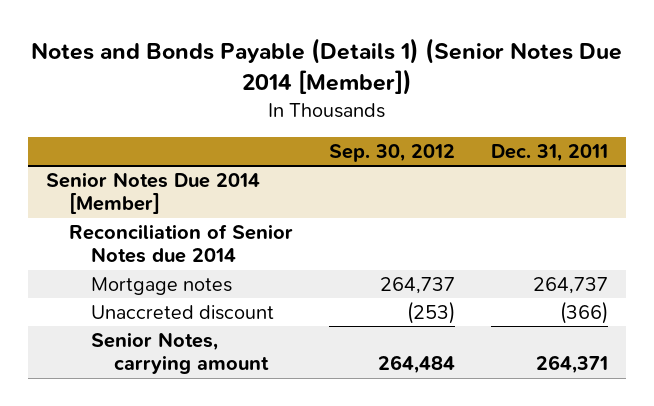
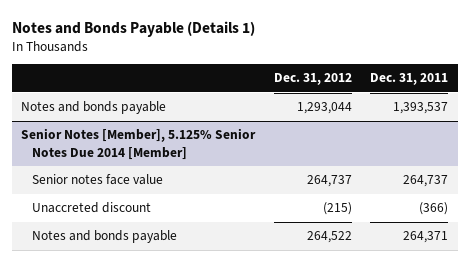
- Notes and Bonds Payable (Details 1) (Senior Notes Due 2014 [Member])
+ Notes and Bonds Payable (Details 1)
- | Sep. 30, 2012 | Dec. 31, 2011
+ | Dec. 31, 2012 | Dec. 31, 2011
- Senior Notes Due 2014 [Member]
- Reconciliation of Senior Notes due 2014
- Mortgage notes | 264,737 | 264,737
+ Notes and bonds payable | 1,293,044 | 1,393,537
+ Senior Notes [Member], 5.125% Senior Notes Due 2014 [Member]
+ Senior notes face value | 264,737 | 264,737
- Senior Notes, carrying amount | 264,484 | 264,371
+ Notes and bonds payable | 264,522 | 264,371

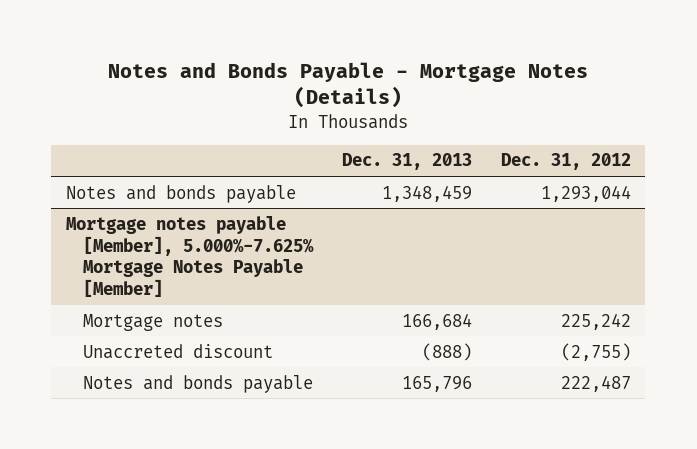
- Notes and Bonds Payable (Details 1)
+ Notes and Bonds Payable - Mortgage Notes (Details)
- | Dec. 31, 2012 | Dec. 31, 2011
+ | Dec. 31, 2013 | Dec. 31, 2012
- Senior Notes [Member], 5.125% Senior Notes Due 2014 [Member]
- Senior notes face value | 264,737 | 264,737
- Unaccreted discount | (215) | (366)
- Notes and bonds payable | 264,522 | 264,371
+ Mortgage notes payable [Member], 5.000%-7.625% Mortgage Notes Payable [Member]
+ Mortgage notes | 166,684 | 225,242
+ Unaccreted discount | (888) | (2,755)
+ Notes and bonds payable | 165,796 | 222,487

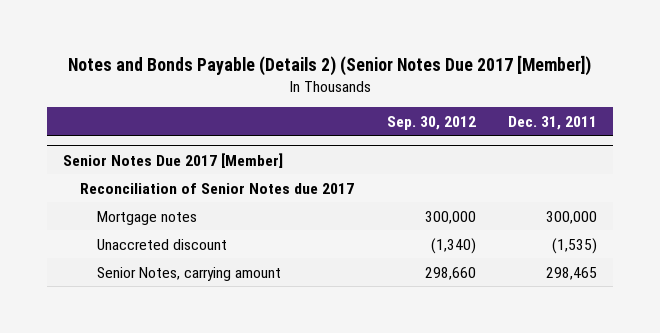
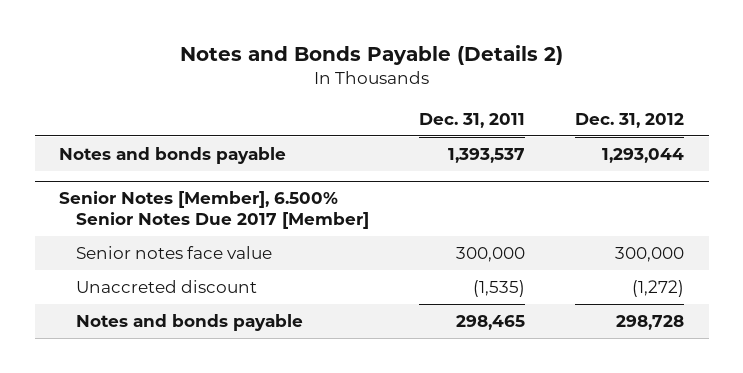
- Notes and Bonds Payable (Details 2) (Senior Notes Due 2017 [Member])
+ Notes and Bonds Payable (Details 2)
- | Sep. 30, 2012 | Dec. 31, 2011
+ | Dec. 31, 2011 | Dec. 31, 2012
- Senior Notes Due 2017 [Member]
- Reconciliation of Senior Notes due 2017
- Mortgage notes | 300,000 | 300,000
+ Notes and bonds payable | 1,393,537 | 1,293,044
+ Senior Notes [Member], 6.500% Senior Notes Due 2017 [Member]
+ Senior notes face value | 300,000 | 300,000
- Senior Notes, carrying amount | 298,660 | 298,465
+ Notes and bonds payable | 298,465 | 298,728

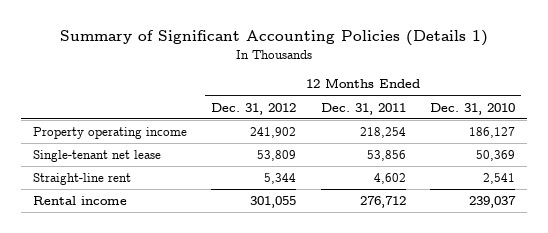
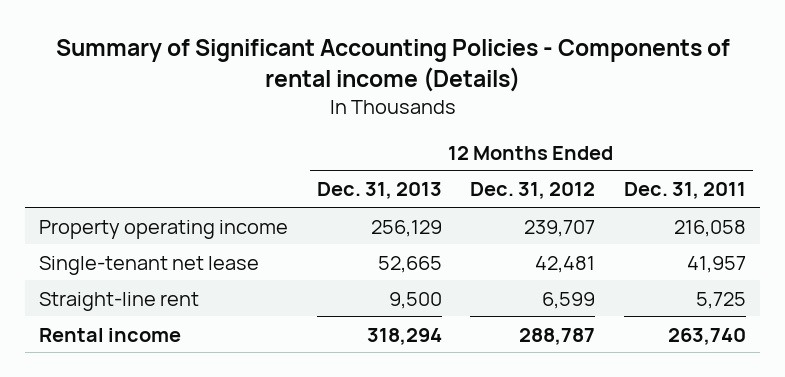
- Summary of Significant Accounting Policies (Details 1)
+ Summary of Significant Accounting Policies - Components of rental income (Details)
- | 12 Months Ended Dec. 31, 2012 | 12 Months Ended Dec. 31, 2011 | 12 Months Ended Dec. 31, 2010
+ | 12 Months Ended Dec. 31, 2013 | 12 Months Ended Dec. 31, 2012 | 12 Months Ended Dec. 31, 2011
- Property operating income | 241,902 | 218,254 | 186,127
- Single-tenant net lease | 53,809 | 53,856 | 50,369
- Straight-line rent | 5,344 | 4,602 | 2,541
- Rental income | 301,055 | 276,712 | 239,037
+ Property operating income | 256,129 | 239,707 | 216,058
+ Single-tenant net lease | 52,665 | 42,481 | 41,957
+ Straight-line rent | 9,500 | 6,599 | 5,725
+ Rental income | 318,294 | 288,787 | 263,740

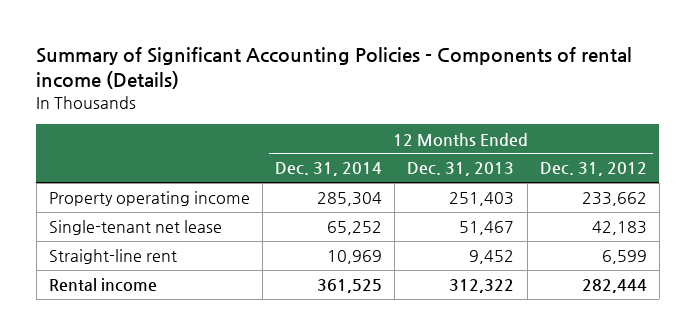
- | 12 Months Ended Dec. 31, 2013 | 12 Months Ended Dec. 31, 2012 | 12 Months Ended Dec. 31, 2011
+ | 12 Months Ended Dec. 31, 2014 | 12 Months Ended Dec. 31, 2013 | 12 Months Ended Dec. 31, 2012
- Property operating income | 256,129 | 239,707 | 216,058
- Single-tenant net lease | 52,665 | 42,481 | 41,957
- Straight-line rent | 9,500 | 6,599 | 5,725
- Rental income | 318,294 | 288,787 | 263,740
+ Property operating income | 285,304 | 251,403 | 233,662
+ Single-tenant net lease | 65,252 | 51,467 | 42,183
+ Straight-line rent | 10,969 | 9,452 | 6,599
+ Rental income | 361,525 | 312,322 | 282,444

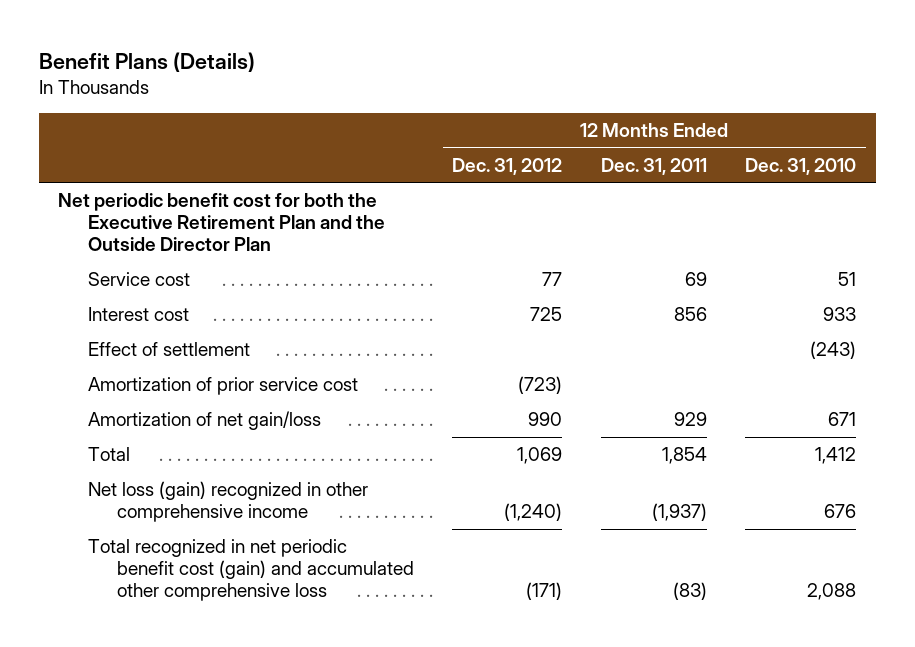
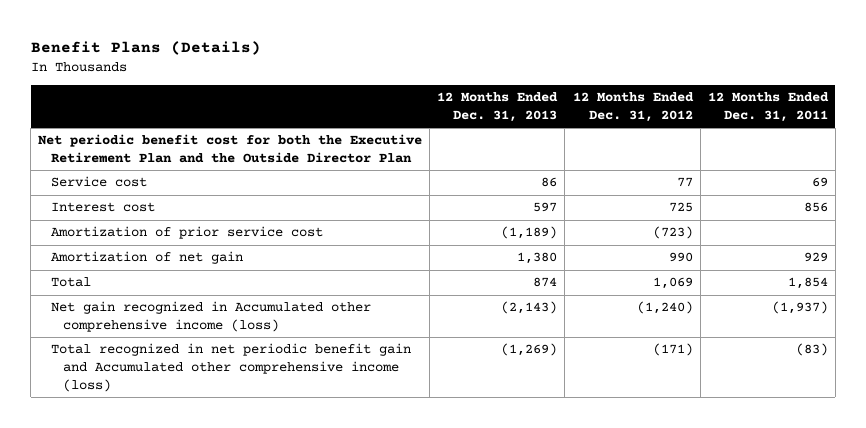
- | 12 Months Ended Dec. 31, 2012 | 12 Months Ended Dec. 31, 2011 | 12 Months Ended Dec. 31, 2010
+ | 12 Months Ended Dec. 31, 2013 | 12 Months Ended Dec. 31, 2012 | 12 Months Ended Dec. 31, 2011
- Effect of settlement | | | (243)
- Amortization of net gain/loss | 990 | 929 | 671
+ Amortization of net gain | 1,380 | 990 | 929
- Net loss (gain) recognized in other comprehensive income | (1,240) | (1,937) | 676
- Total recognized in net periodic benefit cost (gain) and accumulated other comprehensive loss | (171) | (83) | 2,088
+ Net gain recognized in Accumulated other comprehensive income (loss) | (2,143) | (1,240) | (1,937)
+ Total recognized in net periodic benefit gain and Accumulated other comprehensive income (loss) | (1,269) | (171) | (83)

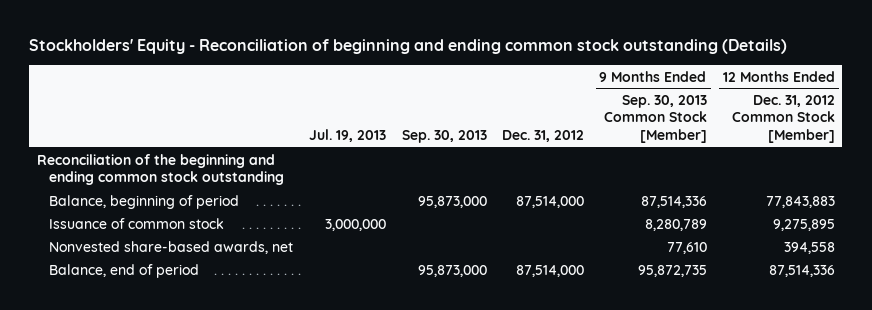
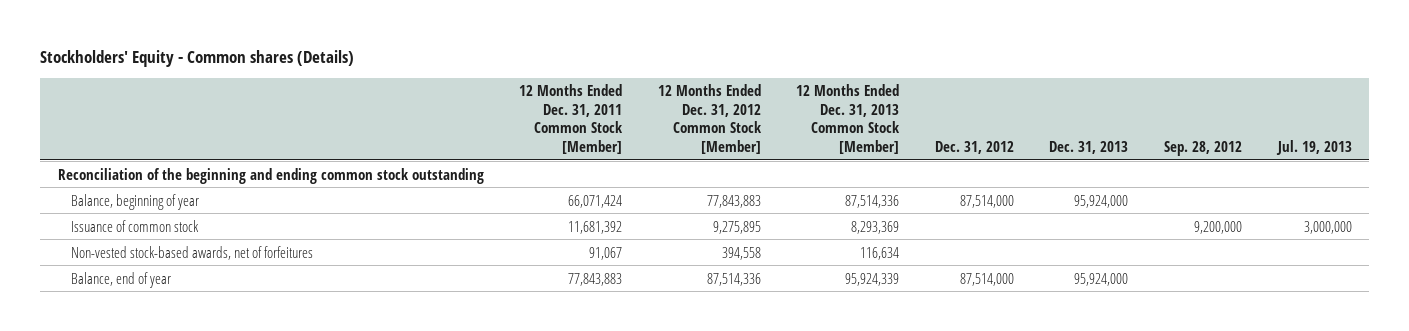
- Stockholders' Equity - Reconciliation of beginning and ending common stock outstanding (Details)
+ Stockholders' Equity - Common shares (Details)
- | Jul. 19, 2013 | Sep. 30, 2013 | Dec. 31, 2012 | 9 Months Ended Sep. 30, 2013 Common Stock [Member] | 12 Months Ended Dec. 31, 2012 Common Stock [Member]
+ | 12 Months Ended Dec. 31, 2011 Common Stock [Member] | 12 Months Ended Dec. 31, 2012 Common Stock [Member] | 12 Months Ended Dec. 31, 2013 Common Stock [Member] | Dec. 31, 2012 | Dec. 31, 2013 | Sep. 28, 2012 | Jul. 19, 2013
- Balance, beginning of period | | 95,873,000 | 87,514,000 | 87,514,336 | 77,843,883
+ Balance, beginning of year | 66,071,424 | 77,843,883 | 87,514,336 | 87,514,000 | 95,924,000 | |
- Nonvested share-based awards, net | | | | 77,610 | 394,558
- Balance, end of period | | 95,873,000 | 87,514,000 | 95,872,735 | 87,514,336
+ Non-vested stock-based awards, net of forfeitures | 91,067 | 394,558 | 116,634 | | | |
+ Balance, end of year | 77,843,883 | 87,514,336 | 95,924,339 | 87,514,000 | 95,924,000 | |

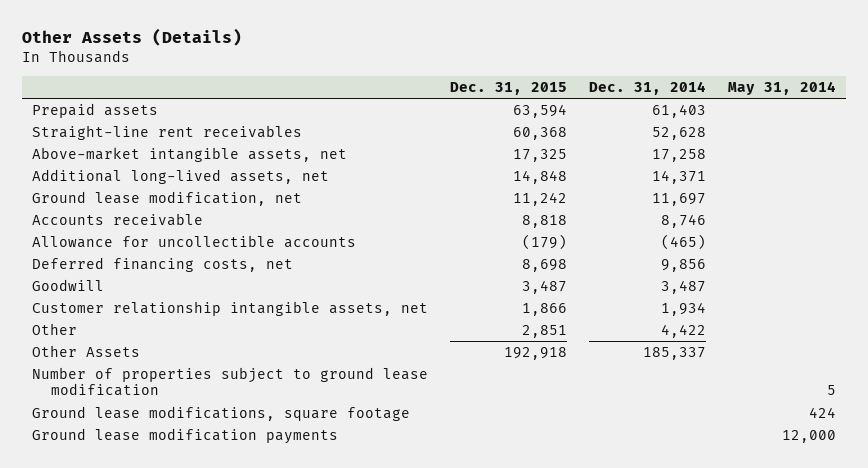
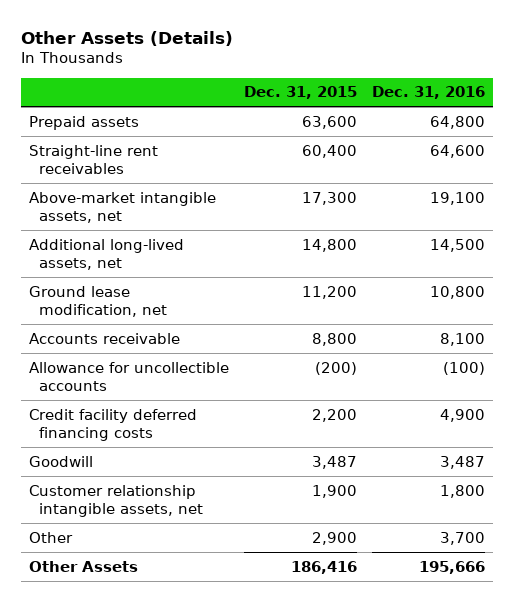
- | Dec. 31, 2015 | Dec. 31, 2014 | May 31, 2014
+ | Dec. 31, 2015 | Dec. 31, 2016
- Prepaid assets | 63,594 | 61,403 |
- Straight-line rent receivables | 60,368 | 52,628 |
- Above-market intangible assets, net | 17,325 | 17,258 |
- Additional long-lived assets, net | 14,848 | 14,371 |
- Ground lease modification, net | 11,242 | 11,697 |
- Accounts receivable | 8,818 | 8,746 |
- Allowance for uncollectible accounts | (179) | (465) |
- Deferred financing costs, net | 8,698 | 9,856 |
+ Prepaid assets | 63,600 | 64,800
+ Straight-line rent receivables | 60,400 | 64,600
+ Above-market intangible assets, net | 17,300 | 19,100
+ Additional long-lived assets, net | 14,800 | 14,500
+ Ground lease modification, net | 11,200 | 10,800
+ Accounts receivable | 8,800 | 8,100
+ Allowance for uncollectible accounts | (200) | (100)
+ Credit facility deferred financing costs | 2,200 | 4,900
- Customer relationship intangible assets, net | 1,866 | 1,934 |
- Other | 2,851 | 4,422 |
- Other Assets | 192,918 | 185,337 |
- Number of properties subject to ground lease modification | | | 5
- Ground lease modifications, square footage | | | 424
- Ground lease modification payments | | | 12,000
+ Customer relationship intangible assets, net | 1,900 | 1,800
+ Other | 2,900 | 3,700
+ Other Assets | 186,416 | 195,666

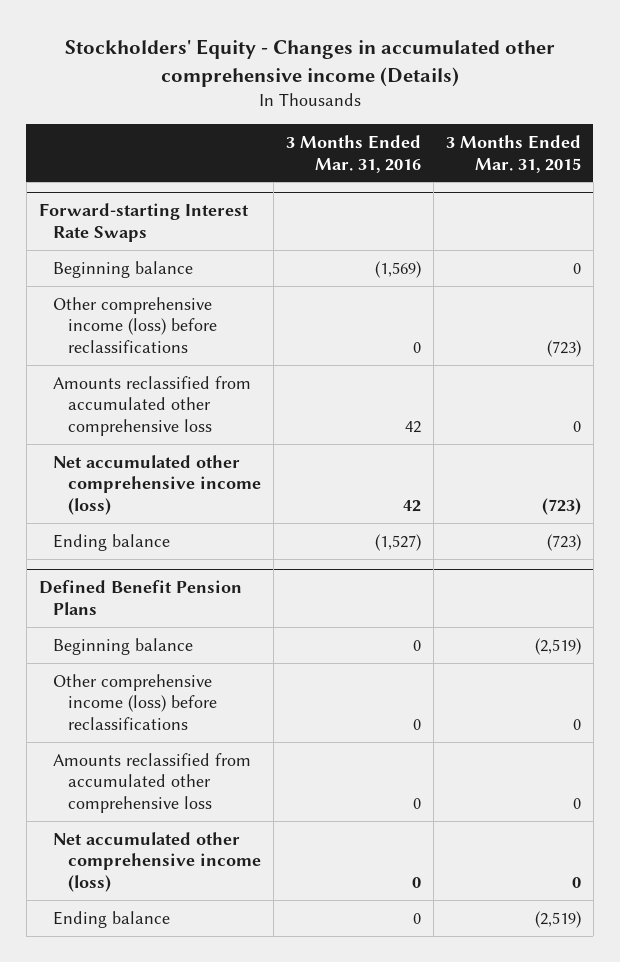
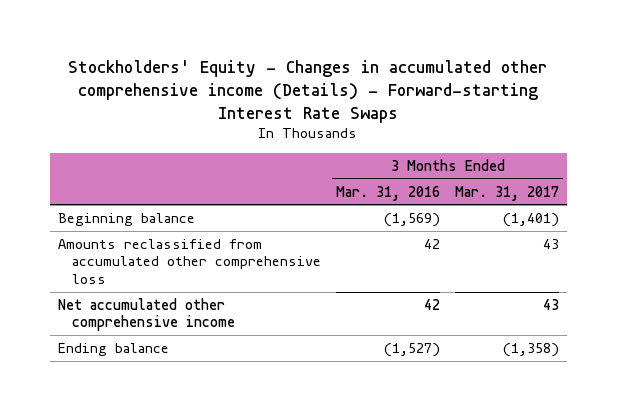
- Stockholders' Equity - Changes in accumulated other comprehensive income (Details)
+ Stockholders' Equity - Changes in accumulated other comprehensive income (Details) - Forward-starting Interest Rate Swaps
- | 3 Months Ended Mar. 31, 2016 | 3 Months Ended Mar. 31, 2015
+ | 3 Months Ended Mar. 31, 2016 | 3 Months Ended Mar. 31, 2017
- Forward-starting Interest Rate Swaps
- Other comprehensive income (loss) before reclassifications | 0 | (723)
- Net accumulated other comprehensive income (loss) | 42 | (723)
+ Net accumulated other comprehensive income | 42 | 43
- Defined Benefit Pension Plans
- Beginning balance | 0 | (2,519)
- Other comprehensive income (loss) before reclassifications | 0 | 0
- Amounts reclassified from accumulated other comprehensive loss | 0 | 0
- Net accumulated other comprehensive income (loss) | 0 | 0
- Ending balance | 0 | (2,519)

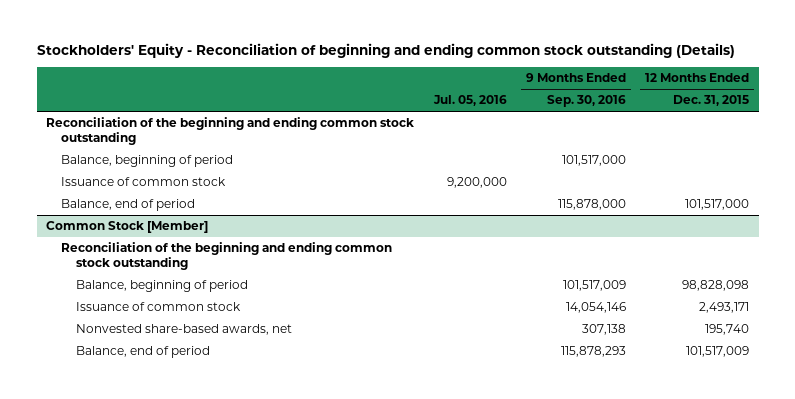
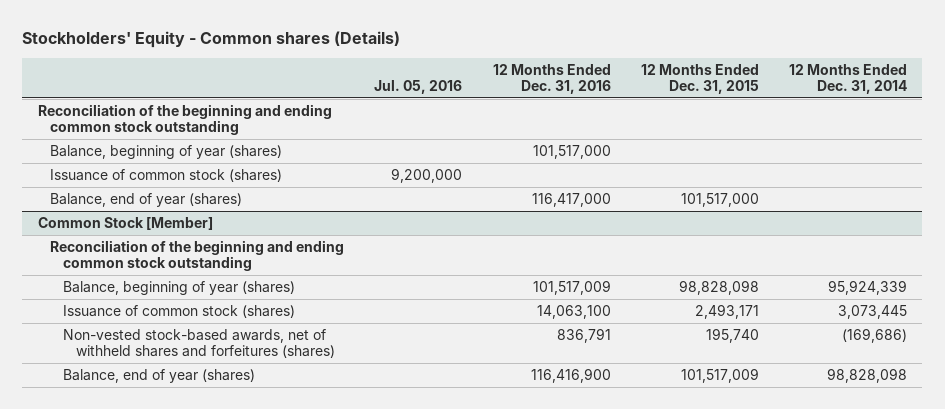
- Stockholders' Equity - Reconciliation of beginning and ending common stock outstanding (Details)
+ Stockholders' Equity - Common shares (Details)
- | Jul. 05, 2016 | 9 Months Ended Sep. 30, 2016 | 12 Months Ended Dec. 31, 2015
+ | Jul. 05, 2016 | 12 Months Ended Dec. 31, 2016 | 12 Months Ended Dec. 31, 2015 | 12 Months Ended Dec. 31, 2014
- Balance, beginning of period | | 101,517,000 |
- Issuance of common stock | 9,200,000 | |
- Balance, end of period | | 115,878,000 | 101,517,000
+ Balance, beginning of year (shares) | | 101,517,000 | |
+ Issuance of common stock (shares) | 9,200,000 | | |
+ Balance, end of year (shares) | | 116,417,000 | 101,517,000 |
@ Common Stock [Member]
- Balance, beginning of period | | 101,517,009 | 98,828,098
- Issuance of common stock | | 14,054,146 | 2,493,171
- Nonvested share-based awards, net | | 307,138 | 195,740
- Balance, end of period | | 115,878,293 | 101,517,009
+ Balance, beginning of year (shares) | | 101,517,009 | 98,828,098 | 95,924,339
+ Issuance of common stock (shares) | | 14,063,100 | 2,493,171 | 3,073,445
+ Non-vested stock-based awards, net of withheld shares and forfeitures (shares) | | 836,791 | 195,740 | (169,686)
+ Balance, end of year (shares) | | 116,416,900 | 101,517,009 | 98,828,098

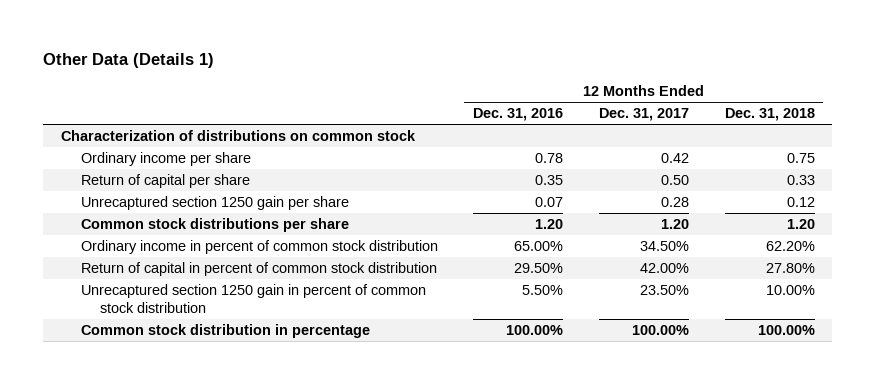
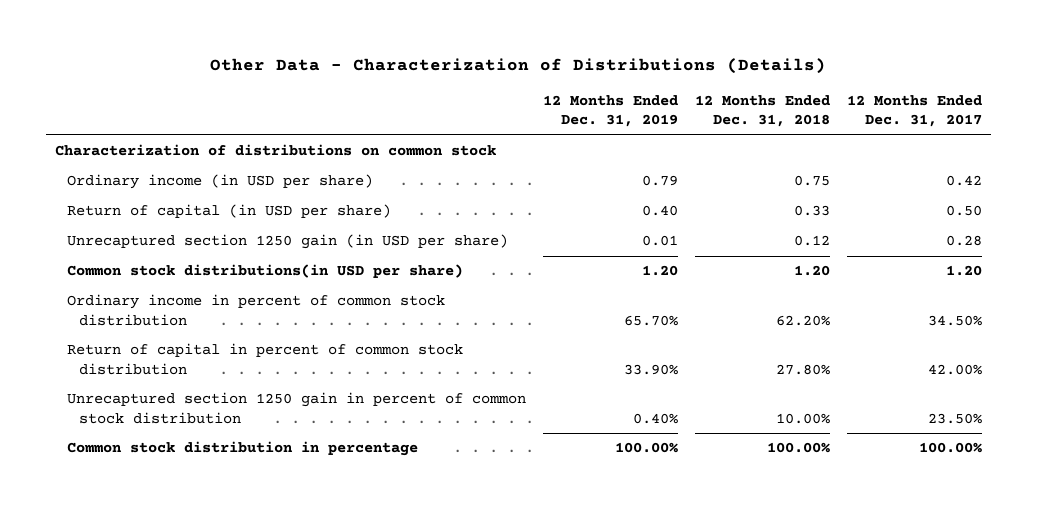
- Other Data (Details 1)
+ Other Data - Characterization of Distributions (Details)
- | 12 Months Ended Dec. 31, 2016 | 12 Months Ended Dec. 31, 2017 | 12 Months Ended Dec. 31, 2018
+ | 12 Months Ended Dec. 31, 2019 | 12 Months Ended Dec. 31, 2018 | 12 Months Ended Dec. 31, 2017
- Ordinary income per share | 0.78 | 0.42 | 0.75
- Return of capital per share | 0.35 | 0.50 | 0.33
- Unrecaptured section 1250 gain per share | 0.07 | 0.28 | 0.12
- Common stock distributions per share | 1.20 | 1.20 | 1.20
+ Ordinary income (in USD per share) | 0.79 | 0.75 | 0.42
+ Return of capital (in USD per share) | 0.40 | 0.33 | 0.50
+ Unrecaptured section 1250 gain (in USD per share) | 0.01 | 0.12 | 0.28
+ Common stock distributions(in USD per share) | 1.20 | 1.20 | 1.20

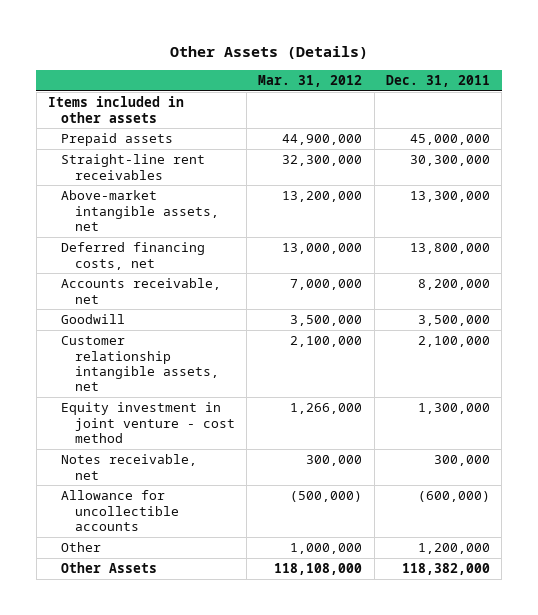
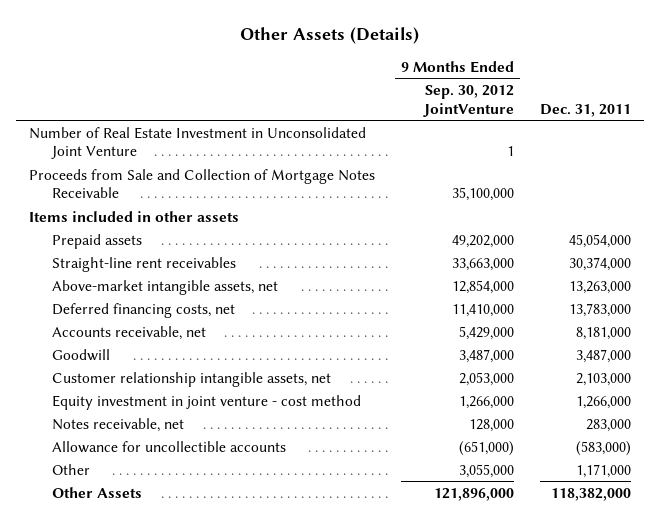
- | Mar. 31, 2012 | Dec. 31, 2011
+ | 9 Months Ended Sep. 30, 2012 JointVenture | Dec. 31, 2011
+ Number of Real Estate Investment in Unconsolidated Joint Venture | 1 |
+ Proceeds from Sale and Collection of Mortgage Notes Receivable | 35,100,000 |
- Prepaid assets | 44,900,000 | 45,000,000
- Straight-line rent receivables | 32,300,000 | 30,300,000
- Above-market intangible assets, net | 13,200,000 | 13,300,000
- Deferred financing costs, net | 13,000,000 | 13,800,000
- Accounts receivable, net | 7,000,000 | 8,200,000
- Goodwill | 3,500,000 | 3,500,000
- Customer relationship intangible assets, net | 2,100,000 | 2,100,000
- Equity investment in joint venture - cost method | 1,266,000 | 1,300,000
- Notes receivable, net | 300,000 | 300,000
- Allowance for uncollectible accounts | (500,000) | (600,000)
- Other | 1,000,000 | 1,200,000
+ Prepaid assets | 49,202,000 | 45,054,000
+ Straight-line rent receivables | 33,663,000 | 30,374,000
+ Above-market intangible assets, net | 12,854,000 | 13,263,000
+ Deferred financing costs, net | 11,410,000 | 13,783,000
+ Accounts receivable, net | 5,429,000 | 8,181,000
+ Goodwill | 3,487,000 | 3,487,000
+ Customer relationship intangible assets, net | 2,053,000 | 2,103,000
+ Equity investment in joint venture - cost method | 1,266,000 | 1,266,000
+ Notes receivable, net | 128,000 | 283,000
+ Allowance for uncollectible accounts | (651,000) | (583,000)
+ Other | 3,055,000 | 1,171,000

